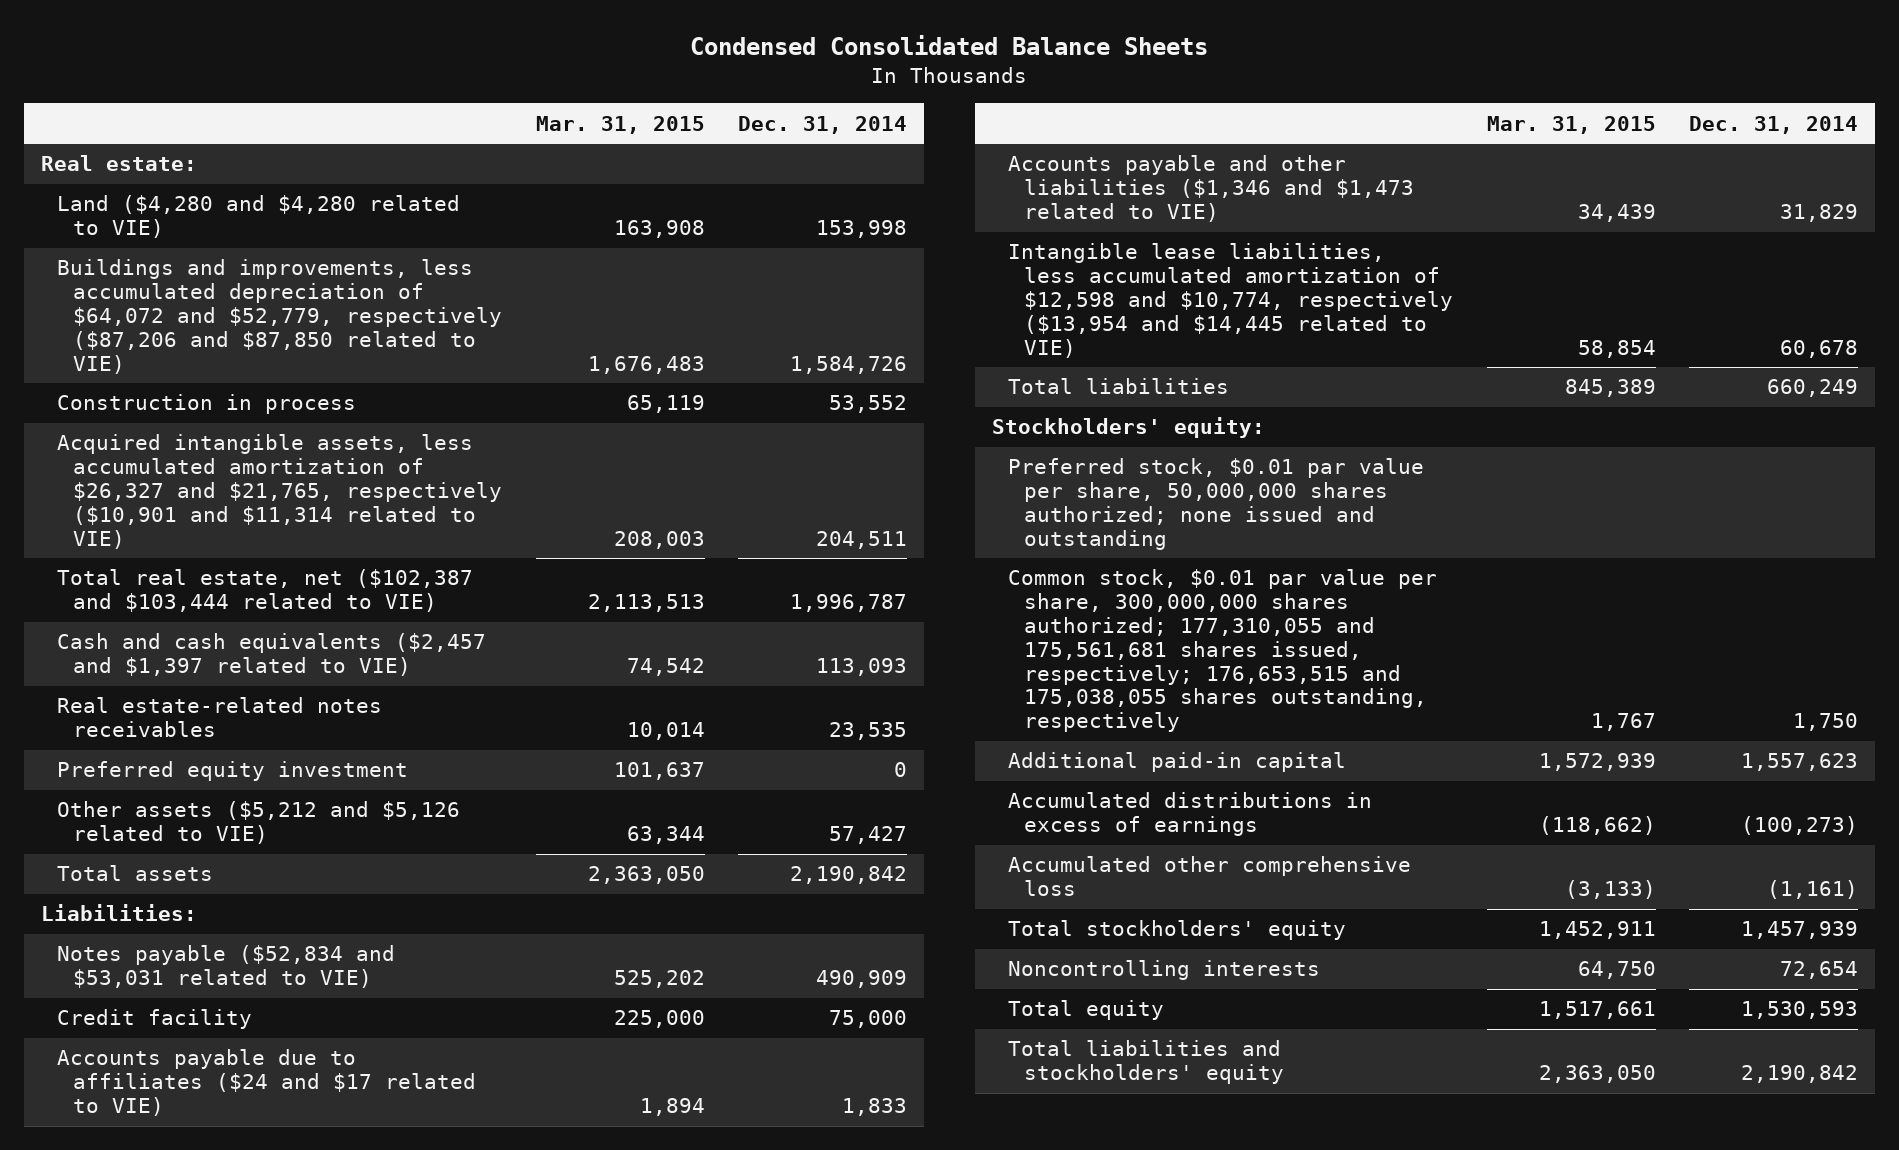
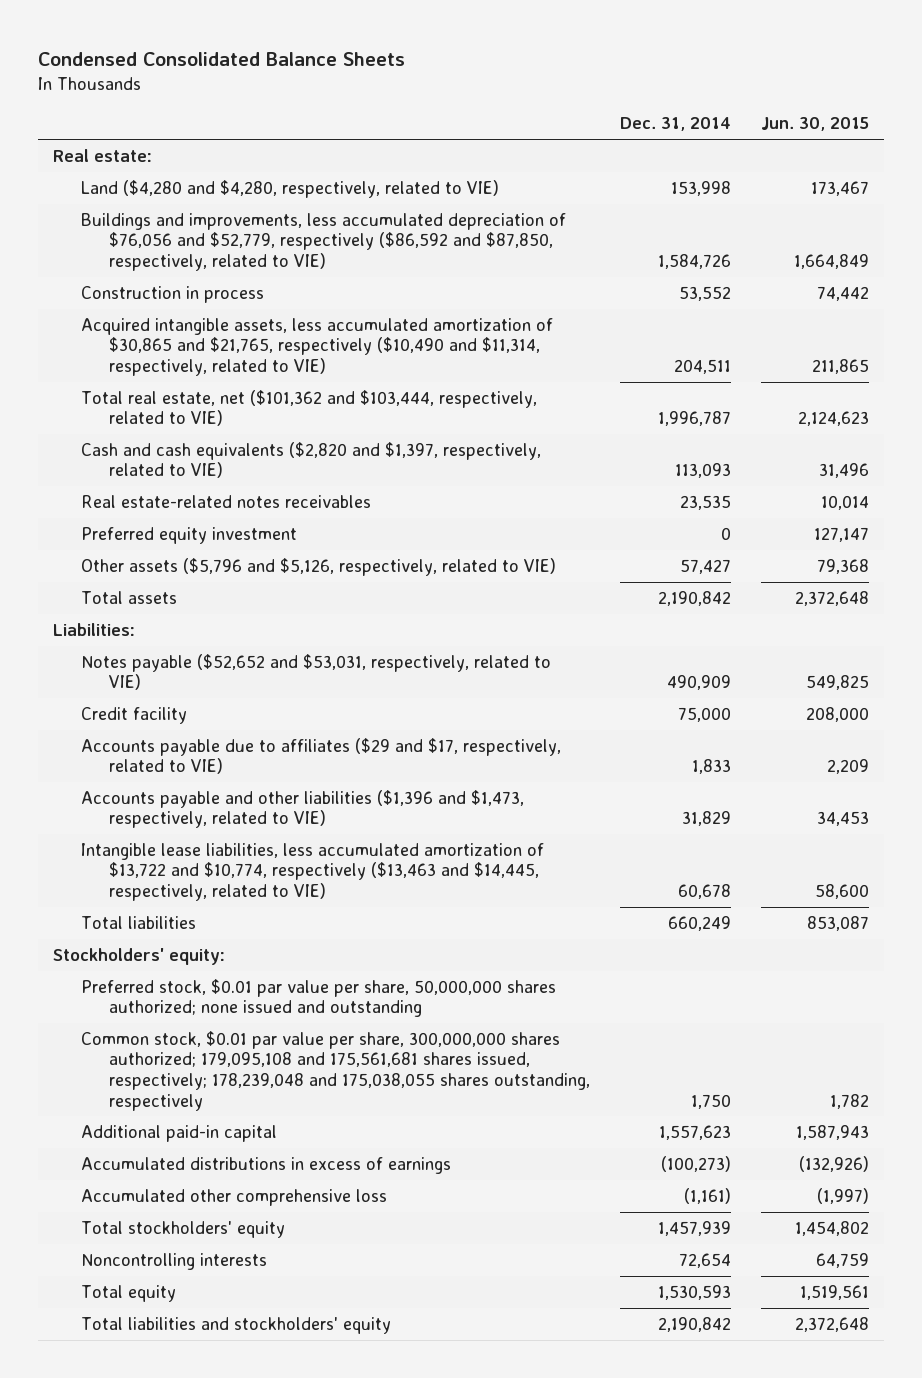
- | Mar. 31, 2015 | Dec. 31, 2014
+ | Dec. 31, 2014 | Jun. 30, 2015
- Land ($4,280 and $4,280 related to VIE) | 163,908 | 153,998
- Buildings and improvements, less accumulated depreciation of $64,072 and $52,779, respectively ($87,206 and $87,850 related to VIE) | 1,676,483 | 1,584,726
+ Land ($4,280 and $4,280, respectively, related to VIE) | 153,998 | 173,467
+ Buildings and improvements, less accumulated depreciation of $76,056 and $52,779, respectively ($86,592 and $87,850, respectively, related to VIE) | 1,584,726 | 1,664,849
- Acquired intangible assets, less accumulated amortization of $26,327 and $21,765, respectively ($10,901 and $11,314 related to VIE) | 208,003 | 204,511
- Total real estate, net ($102,387 and $103,444 related to VIE) | 2,113,513 | 1,996,787
- Cash and cash equivalents ($2,457 and $1,397 related to VIE) | 74,542 | 113,093
+ Acquired intangible assets, less accumulated amortization of $30,865 and $21,765, respectively ($10,490 and $11,314, respectively, related to VIE) | 204,511 | 211,865
+ Total real estate, net ($101,362 and $103,444, respectively, related to VIE) | 1,996,787 | 2,124,623
+ Cash and cash equivalents ($2,820 and $1,397, respectively, related to VIE) | 113,093 | 31,496
- Other assets ($5,212 and $5,126 related to VIE) | 63,344 | 57,427
+ Other assets ($5,796 and $5,126, respectively, related to VIE) | 57,427 | 79,368
- Notes payable ($52,834 and $53,031 related to VIE) | 525,202 | 490,909
+ Notes payable ($52,652 and $53,031, respectively, related to VIE) | 490,909 | 549,825
- Accounts payable due to affiliates ($24 and $17 related to VIE) | 1,894 | 1,833
- Accounts payable and other liabilities ($1,346 and $1,473 related to VIE) | 34,439 | 31,829
- Intangible lease liabilities, less accumulated amortization of $12,598 and $10,774, respectively ($13,954 and $14,445 related to VIE) | 58,854 | 60,678
+ Accounts payable due to affiliates ($29 and $17, respectively, related to VIE) | 1,833 | 2,209
+ Accounts payable and other liabilities ($1,396 and $1,473, respectively, related to VIE) | 31,829 | 34,453
+ Intangible lease liabilities, less accumulated amortization of $13,722 and $10,774, respectively ($13,463 and $14,445, respectively, related to VIE) | 60,678 | 58,600
- Common stock, $0.01 par value per share, 300,000,000 shares authorized; 177,310,055 and 175,561,681 shares issued, respectively; 176,653,515 and 175,038,055 shares outstanding, respectively | 1,767 | 1,750
+ Common stock, $0.01 par value per share, 300,000,000 shares authorized; 179,095,108 and 175,561,681 shares issued, respectively; 178,239,048 and 175,038,055 shares outstanding, respectively | 1,750 | 1,782

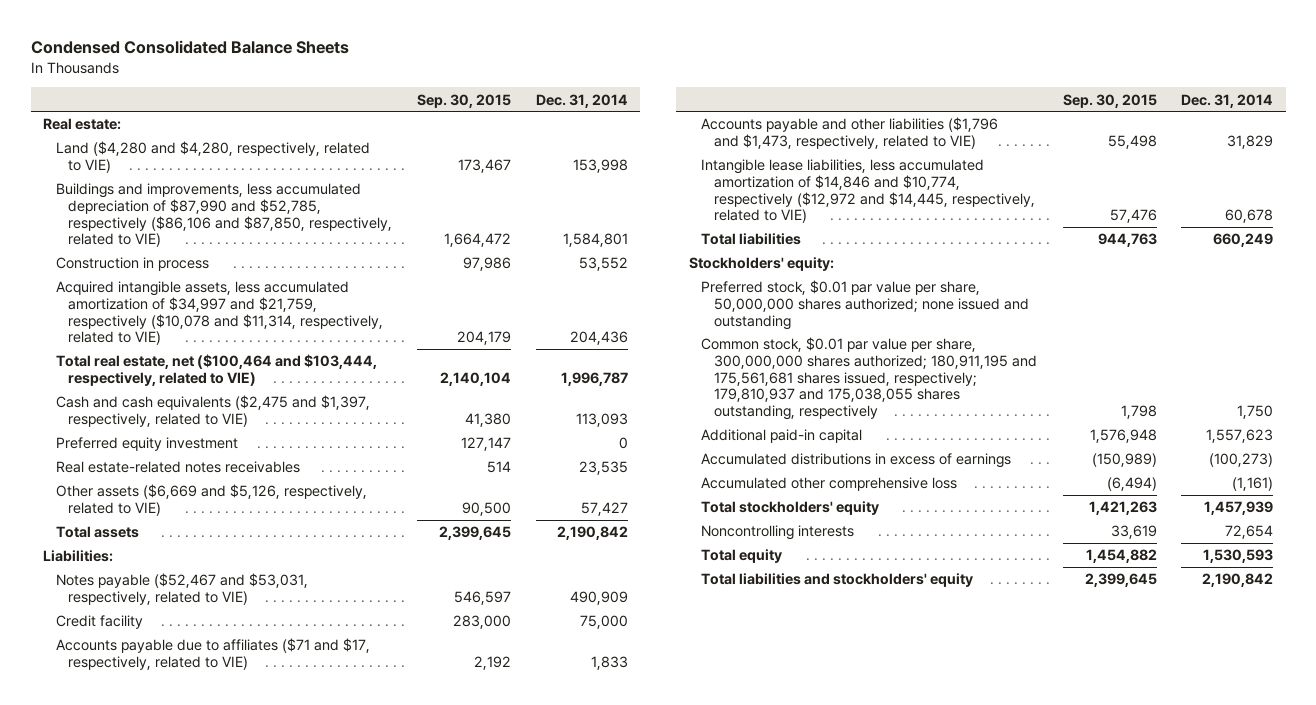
- | Dec. 31, 2014 | Jun. 30, 2015
+ | Sep. 30, 2015 | Dec. 31, 2014
- Buildings and improvements, less accumulated depreciation of $76,056 and $52,779, respectively ($86,592 and $87,850, respectively, related to VIE) | 1,584,726 | 1,664,849
+ Buildings and improvements, less accumulated depreciation of $87,990 and $52,785, respectively ($86,106 and $87,850, respectively, related to VIE) | 1,664,472 | 1,584,801
- Acquired intangible assets, less accumulated amortization of $30,865 and $21,765, respectively ($10,490 and $11,314, respectively, related to VIE) | 204,511 | 211,865
- Total real estate, net ($101,362 and $103,444, respectively, related to VIE) | 1,996,787 | 2,124,623
- Cash and cash equivalents ($2,820 and $1,397, respectively, related to VIE) | 113,093 | 31,496
+ Acquired intangible assets, less accumulated amortization of $34,997 and $21,759, respectively ($10,078 and $11,314, respectively, related to VIE) | 204,179 | 204,436
+ Total real estate, net ($100,464 and $103,444, respectively, related to VIE) | 2,140,104 | 1,996,787
+ Cash and cash equivalents ($2,475 and $1,397, respectively, related to VIE) | 41,380 | 113,093
- Other assets ($5,796 and $5,126, respectively, related to VIE) | 57,427 | 79,368
moved down: Real estate-related notes receivables | 514 | 23,535
+ Other assets ($6,669 and $5,126, respectively, related to VIE) | 90,500 | 57,427
- Notes payable ($52,652 and $53,031, respectively, related to VIE) | 490,909 | 549,825
+ Notes payable ($52,467 and $53,031, respectively, related to VIE) | 546,597 | 490,909
- Accounts payable due to affiliates ($29 and $17, respectively, related to VIE) | 1,833 | 2,209
- Accounts payable and other liabilities ($1,396 and $1,473, respectively, related to VIE) | 31,829 | 34,453
- Intangible lease liabilities, less accumulated amortization of $13,722 and $10,774, respectively ($13,463 and $14,445, respectively, related to VIE) | 60,678 | 58,600
+ Accounts payable due to affiliates ($71 and $17, respectively, related to VIE) | 2,192 | 1,833
+ Accounts payable and other liabilities ($1,796 and $1,473, respectively, related to VIE) | 55,498 | 31,829
+ Intangible lease liabilities, less accumulated amortization of $14,846 and $10,774, respectively ($12,972 and $14,445, respectively, related to VIE) | 57,476 | 60,678
- Common stock, $0.01 par value per share, 300,000,000 shares authorized; 179,095,108 and 175,561,681 shares issued, respectively; 178,239,048 and 175,038,055 shares outstanding, respectively | 1,750 | 1,782
+ Common stock, $0.01 par value per share, 300,000,000 shares authorized; 180,911,195 and 175,561,681 shares issued, respectively; 179,810,937 and 175,038,055 shares outstanding, respectively | 1,798 | 1,750

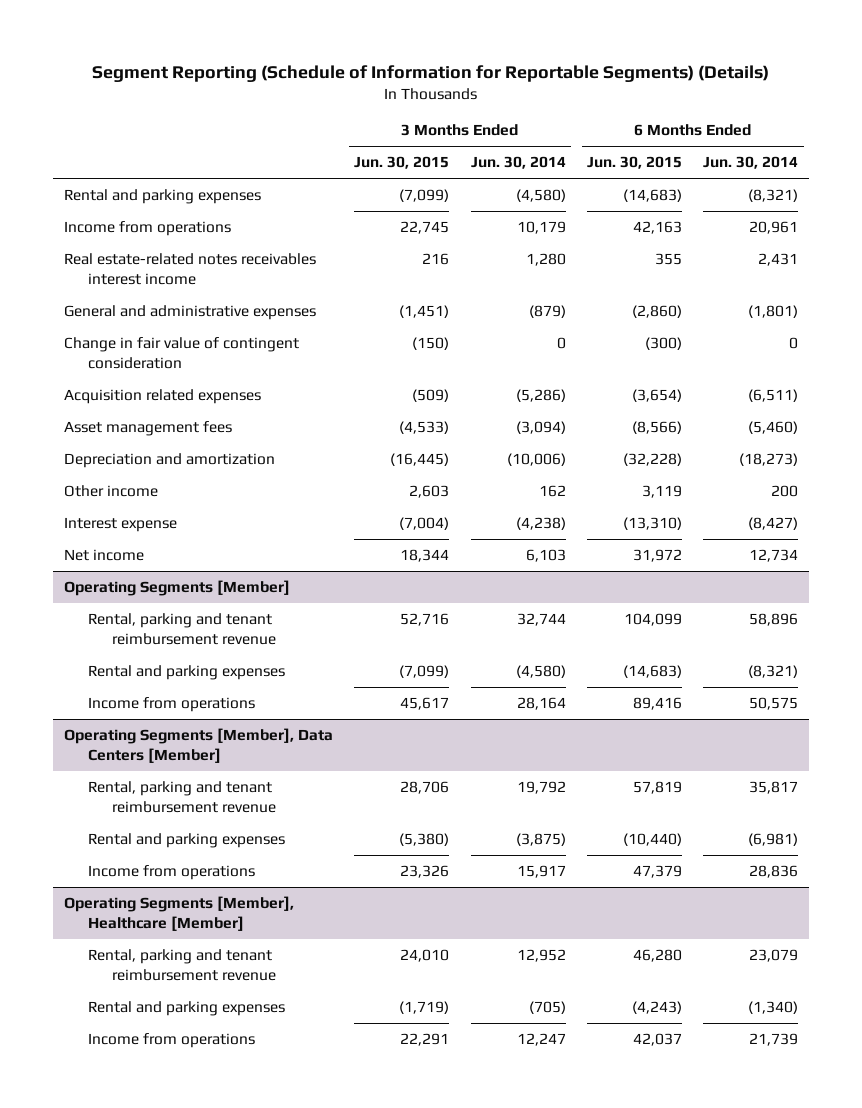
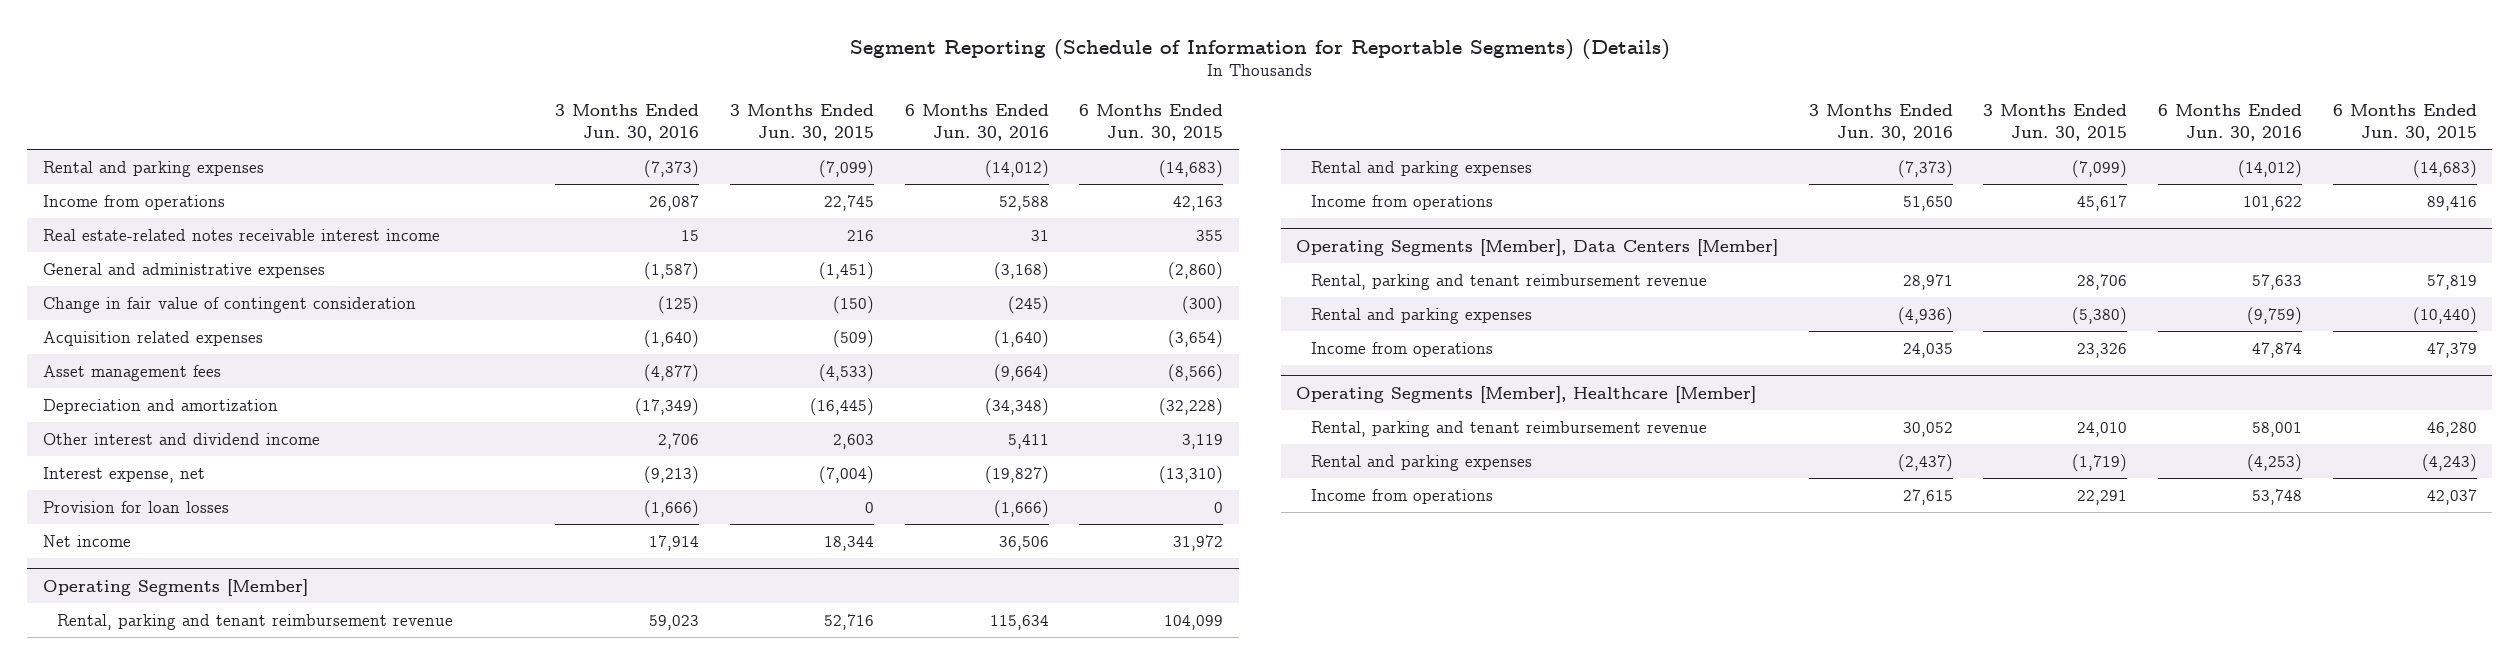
- | 3 Months Ended Jun. 30, 2015 | 3 Months Ended Jun. 30, 2014 | 6 Months Ended Jun. 30, 2015 | 6 Months Ended Jun. 30, 2014
+ | 3 Months Ended Jun. 30, 2016 | 3 Months Ended Jun. 30, 2015 | 6 Months Ended Jun. 30, 2016 | 6 Months Ended Jun. 30, 2015
- Real estate-related notes receivables interest income | 216 | 1,280 | 355 | 2,431
+ Real estate-related notes receivable interest income | 15 | 216 | 31 | 355
- Other income | 2,603 | 162 | 3,119 | 200
- Interest expense | (7,004) | (4,238) | (13,310) | (8,427)
+ Other interest and dividend income | 2,706 | 2,603 | 5,411 | 3,119
+ Interest expense, net | (9,213) | (7,004) | (19,827) | (13,310)
+ Provision for loan losses | (1,666) | 0 | (1,666) | 0

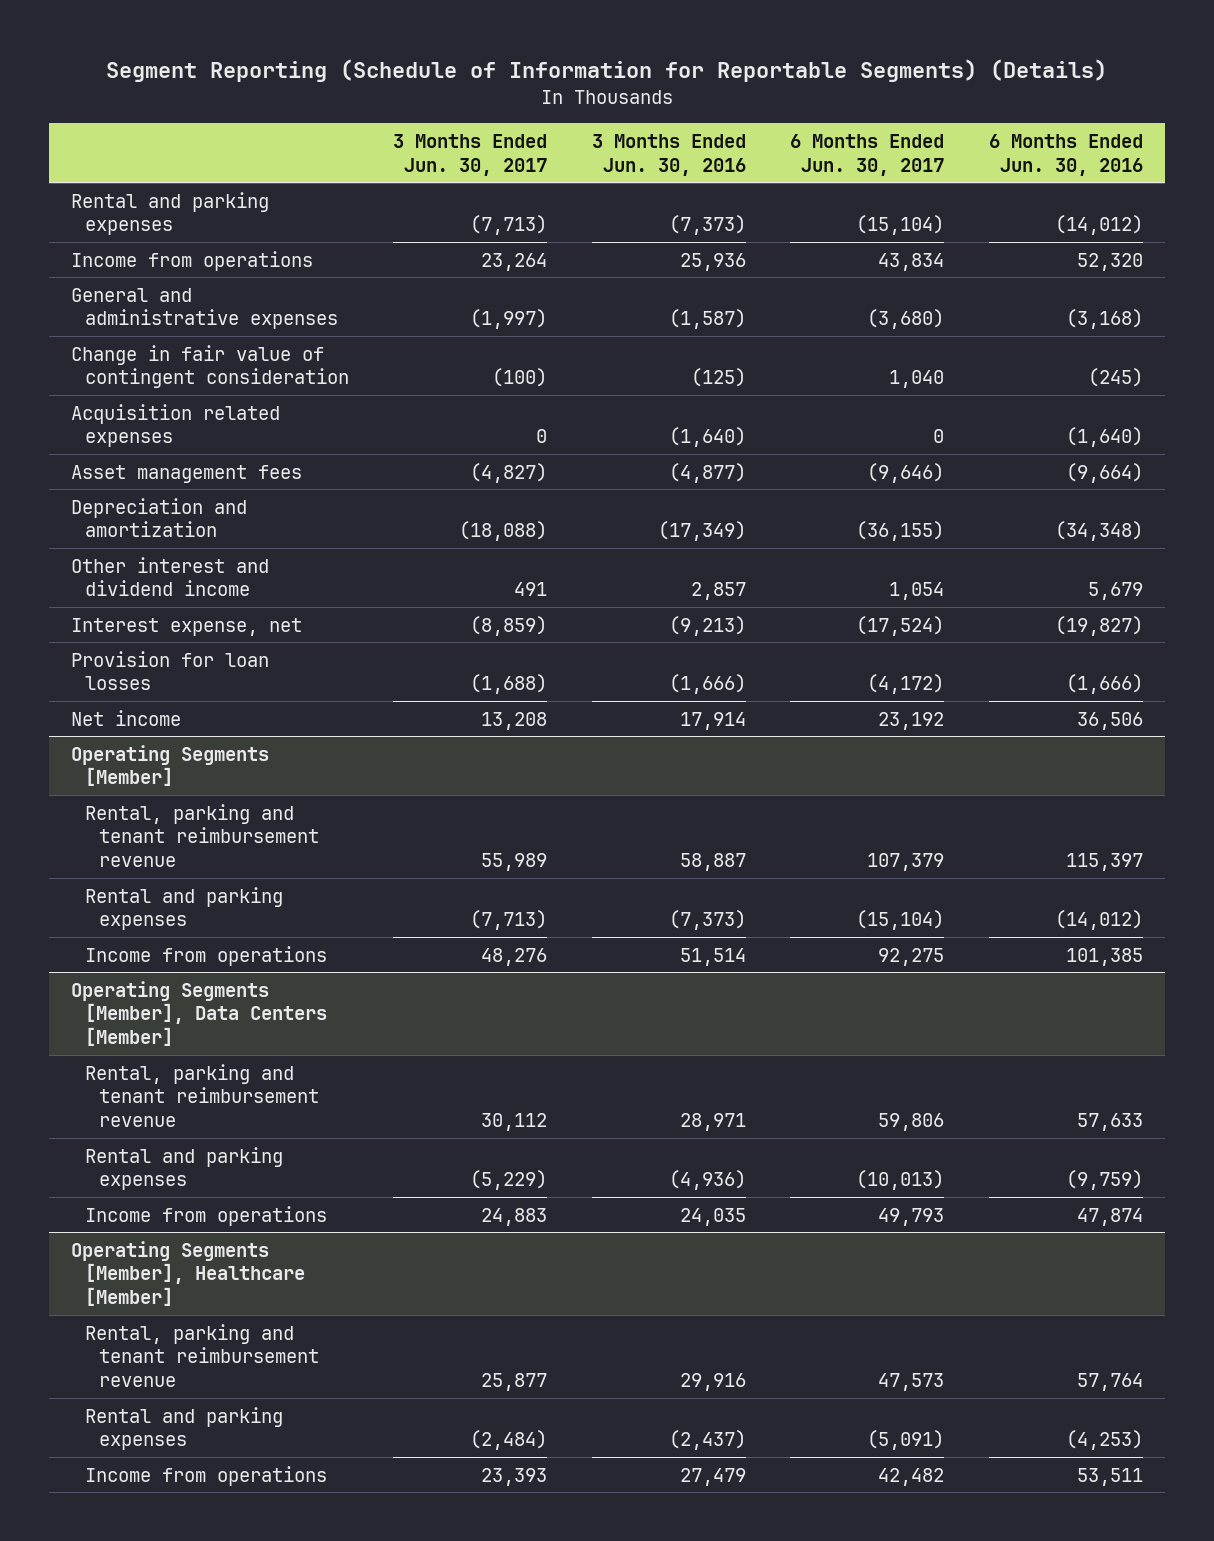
- | 3 Months Ended Jun. 30, 2016 | 3 Months Ended Jun. 30, 2015 | 6 Months Ended Jun. 30, 2016 | 6 Months Ended Jun. 30, 2015
+ | 3 Months Ended Jun. 30, 2017 | 3 Months Ended Jun. 30, 2016 | 6 Months Ended Jun. 30, 2017 | 6 Months Ended Jun. 30, 2016
- Income from operations | 26,087 | 22,745 | 52,588 | 42,163
- Real estate-related notes receivable interest income | 15 | 216 | 31 | 355
+ Income from operations | 23,264 | 25,936 | 43,834 | 52,320
- Other interest and dividend income | 2,706 | 2,603 | 5,411 | 3,119
+ Other interest and dividend income | 491 | 2,857 | 1,054 | 5,679
@ Operating Segments [Member]
- Rental, parking and tenant reimbursement revenue | 59,023 | 52,716 | 115,634 | 104,099
+ Rental, parking and tenant reimbursement revenue | 55,989 | 58,887 | 107,379 | 115,397
- Income from operations | 51,650 | 45,617 | 101,622 | 89,416
+ Income from operations | 48,276 | 51,514 | 92,275 | 101,385
@ Operating Segments [Member], Healthcare [Member]
- Rental, parking and tenant reimbursement revenue | 30,052 | 24,010 | 58,001 | 46,280
+ Rental, parking and tenant reimbursement revenue | 25,877 | 29,916 | 47,573 | 57,764
- Income from operations | 27,615 | 22,291 | 53,748 | 42,037
+ Income from operations | 23,393 | 27,479 | 42,482 | 53,511

